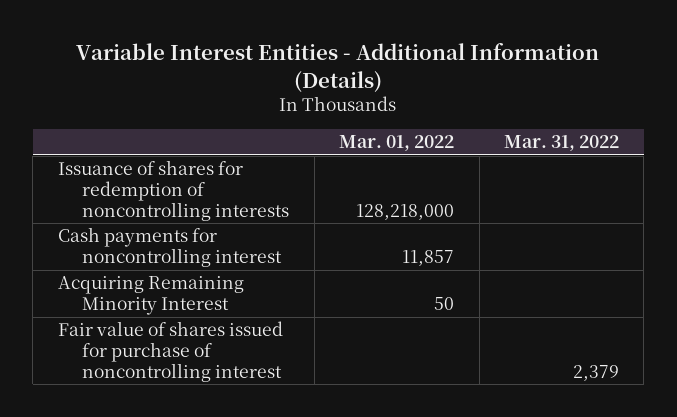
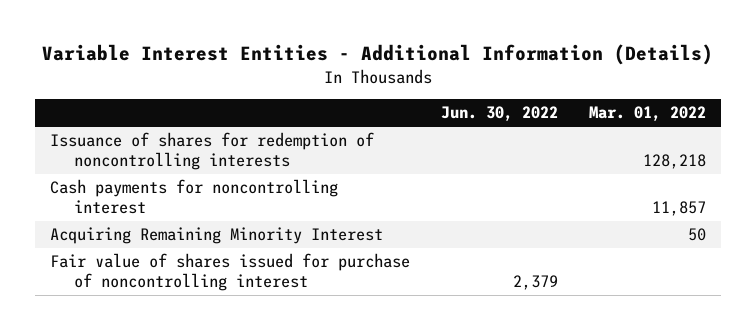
- | Mar. 01, 2022 | Mar. 31, 2022
+ | Jun. 30, 2022 | Mar. 01, 2022
- Issuance of shares for redemption of noncontrolling interests | 128,218,000 |
+ Issuance of shares for redemption of noncontrolling interests | | 128,218

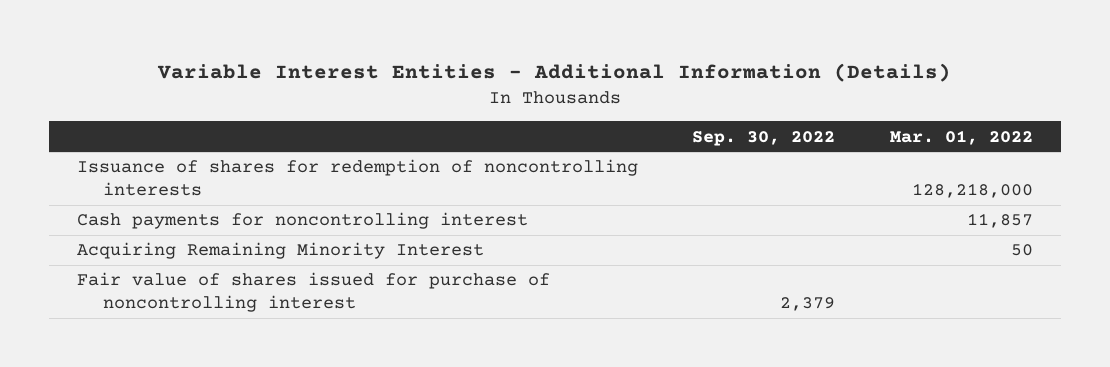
- | Jun. 30, 2022 | Mar. 01, 2022
+ | Sep. 30, 2022 | Mar. 01, 2022
- Issuance of shares for redemption of noncontrolling interests | | 128,218
+ Issuance of shares for redemption of noncontrolling interests | | 128,218,000

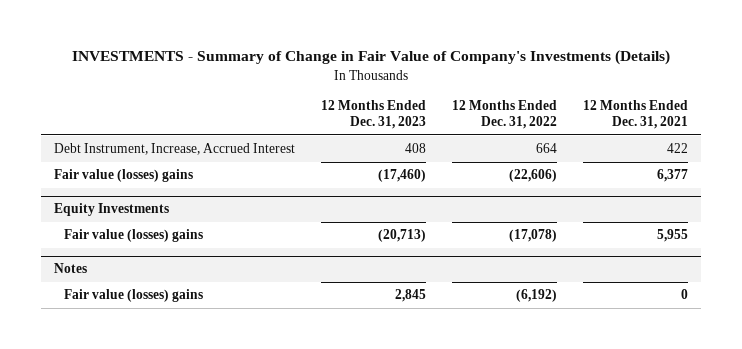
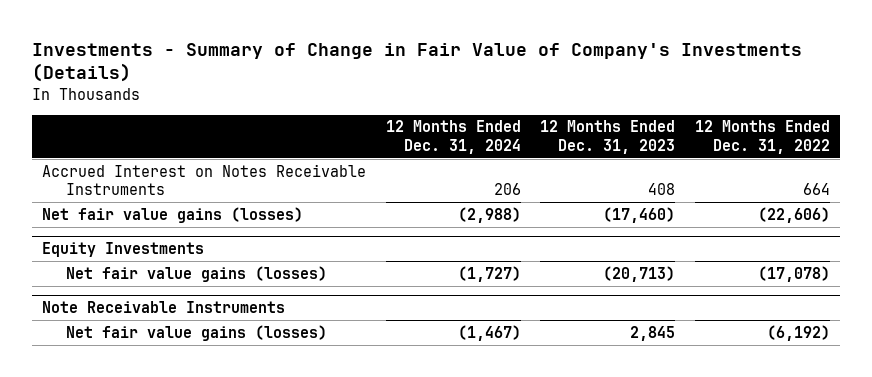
- INVESTMENTS - Summary of Change in Fair Value of Company's Investments (Details)
+ Investments - Summary of Change in Fair Value of Company's Investments (Details)
- | 12 Months Ended Dec. 31, 2023 | 12 Months Ended Dec. 31, 2022 | 12 Months Ended Dec. 31, 2021
+ | 12 Months Ended Dec. 31, 2024 | 12 Months Ended Dec. 31, 2023 | 12 Months Ended Dec. 31, 2022
- Debt Instrument, Increase, Accrued Interest | 408 | 664 | 422
- Fair value (losses) gains | (17,460) | (22,606) | 6,377
+ Accrued Interest on Notes Receivable Instruments | 206 | 408 | 664
+ Net fair value gains (losses) | (2,988) | (17,460) | (22,606)
@ Equity Investments
- Fair value (losses) gains | (20,713) | (17,078) | 5,955
- Notes
- Fair value (losses) gains | 2,845 | (6,192) | 0
@ Equity Investments
+ Net fair value gains (losses) | (1,727) | (20,713) | (17,078)
+ Note Receivable Instruments
+ Net fair value gains (losses) | (1,467) | 2,845 | (6,192)

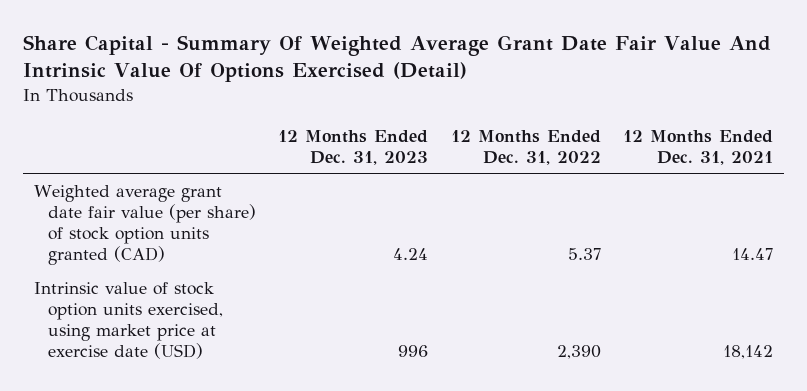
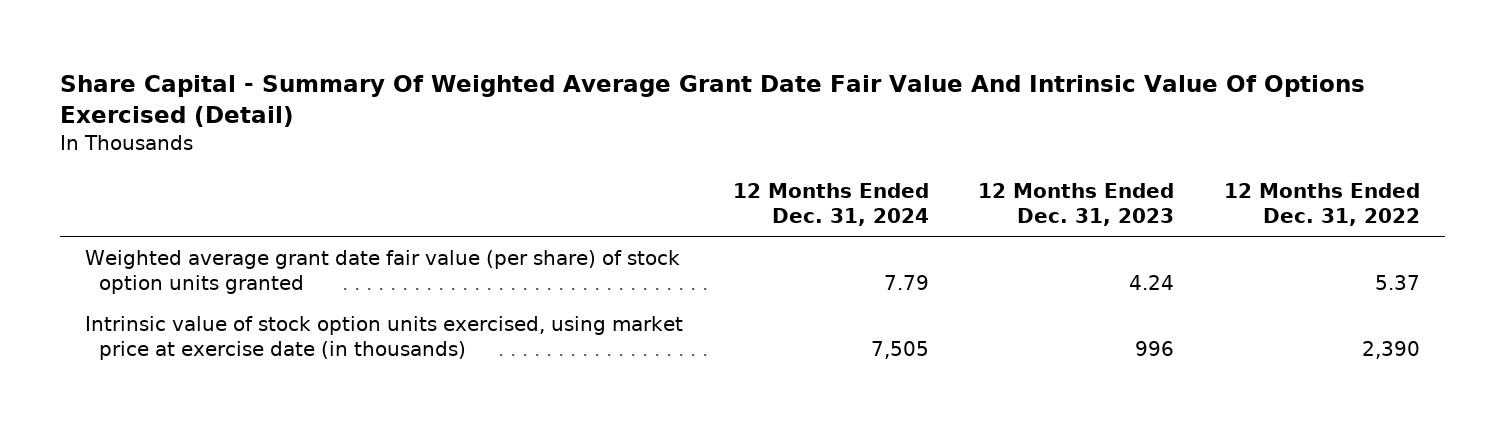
- | 12 Months Ended Dec. 31, 2023 | 12 Months Ended Dec. 31, 2022 | 12 Months Ended Dec. 31, 2021
+ | 12 Months Ended Dec. 31, 2024 | 12 Months Ended Dec. 31, 2023 | 12 Months Ended Dec. 31, 2022
- Weighted average grant date fair value (per share) of stock option units granted (CAD) | 4.24 | 5.37 | 14.47
- Intrinsic value of stock option units exercised, using market price at exercise date (USD) | 996 | 2,390 | 18,142
+ Weighted average grant date fair value (per share) of stock option units granted | 7.79 | 4.24 | 5.37
+ Intrinsic value of stock option units exercised, using market price at exercise date (in thousands) | 7,505 | 996 | 2,390

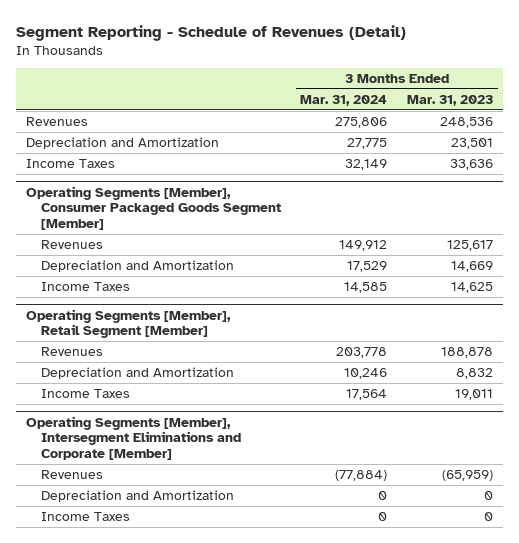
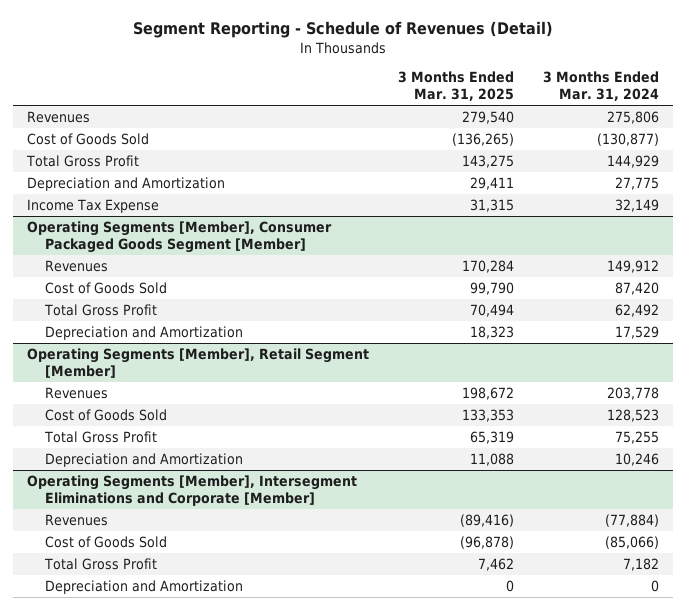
- | 3 Months Ended Mar. 31, 2024 | 3 Months Ended Mar. 31, 2023
+ | 3 Months Ended Mar. 31, 2025 | 3 Months Ended Mar. 31, 2024
+ Cost of Goods Sold | (136,265) | (130,877)
+ Total Gross Profit | 143,275 | 144,929
- Income Taxes | 32,149 | 33,636
+ Income Tax Expense | 31,315 | 32,149
@ Operating Segments [Member], Consumer Packaged Goods Segment [Member]
+ Cost of Goods Sold | 99,790 | 87,420
+ Total Gross Profit | 70,494 | 62,492
- Income Taxes | 14,585 | 14,625
@ Operating Segments [Member], Retail Segment [Member]
+ Cost of Goods Sold | 133,353 | 128,523
+ Total Gross Profit | 65,319 | 75,255
- Income Taxes | 17,564 | 19,011
@ Operating Segments [Member], Intersegment Eliminations and Corporate [Member]
+ Cost of Goods Sold | (96,878) | (85,066)
+ Total Gross Profit | 7,462 | 7,182
- Income Taxes | 0 | 0

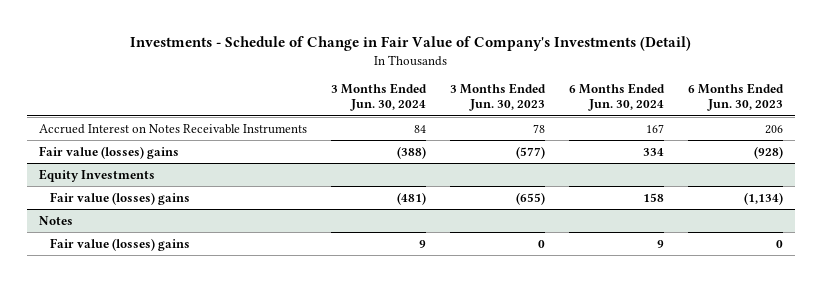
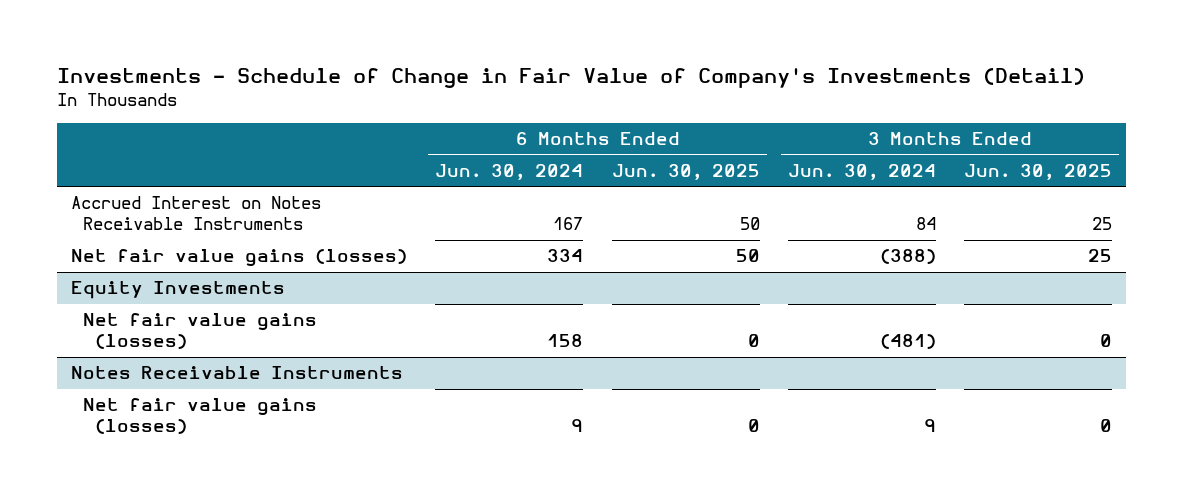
- | 3 Months Ended Jun. 30, 2024 | 3 Months Ended Jun. 30, 2023 | 6 Months Ended Jun. 30, 2024 | 6 Months Ended Jun. 30, 2023
+ | 6 Months Ended Jun. 30, 2024 | 6 Months Ended Jun. 30, 2025 | 3 Months Ended Jun. 30, 2024 | 3 Months Ended Jun. 30, 2025
- Fair value (losses) gains | (388) | (577) | 334 | (928)
+ Net fair value gains (losses) | 334 | 50 | (388) | 25
@ Equity Investments
- Fair value (losses) gains | (481) | (655) | 158 | (1,134)
- Notes
- Fair value (losses) gains | 9 | 0 | 9 | 0
@ Equity Investments
+ Net fair value gains (losses) | 158 | 0 | (481) | 0
+ Notes Receivable Instruments
+ Net fair value gains (losses) | 9 | 0 | 9 | 0

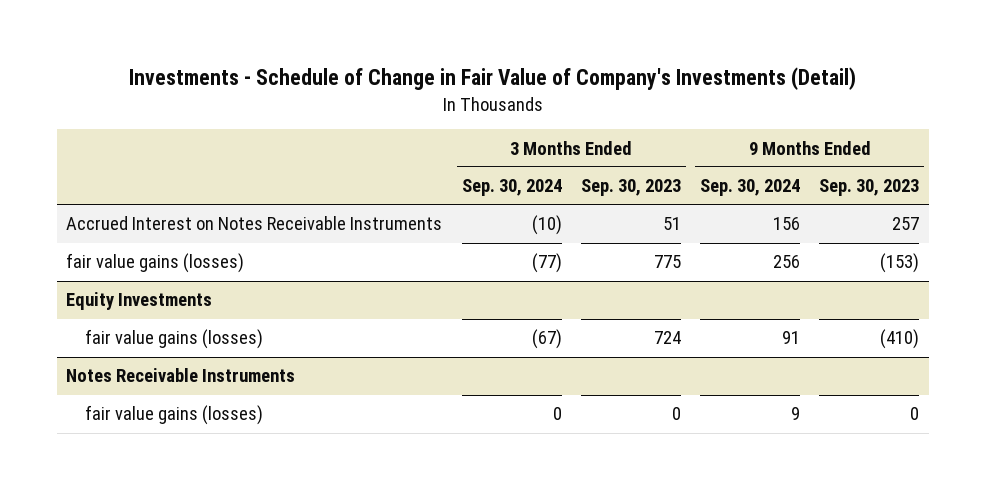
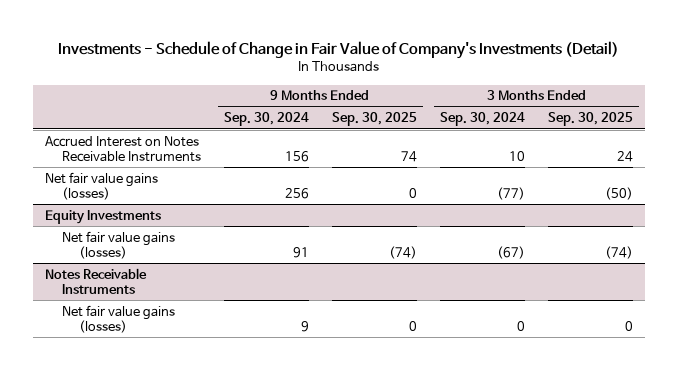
- | 3 Months Ended Sep. 30, 2024 | 3 Months Ended Sep. 30, 2023 | 9 Months Ended Sep. 30, 2024 | 9 Months Ended Sep. 30, 2023
+ | 9 Months Ended Sep. 30, 2024 | 9 Months Ended Sep. 30, 2025 | 3 Months Ended Sep. 30, 2024 | 3 Months Ended Sep. 30, 2025
- Accrued Interest on Notes Receivable Instruments | (10) | 51 | 156 | 257
- fair value gains (losses) | (77) | 775 | 256 | (153)
+ Accrued Interest on Notes Receivable Instruments | 156 | 74 | 10 | 24
+ Net fair value gains (losses) | 256 | 0 | (77) | (50)
@ Equity Investments
- fair value gains (losses) | (67) | 724 | 91 | (410)
+ Net fair value gains (losses) | 91 | (74) | (67) | (74)
@ Notes Receivable Instruments
- fair value gains (losses) | 0 | 0 | 9 | 0
+ Net fair value gains (losses) | 9 | 0 | 0 | 0

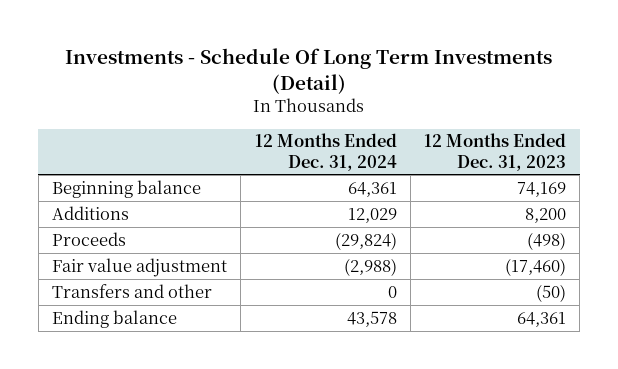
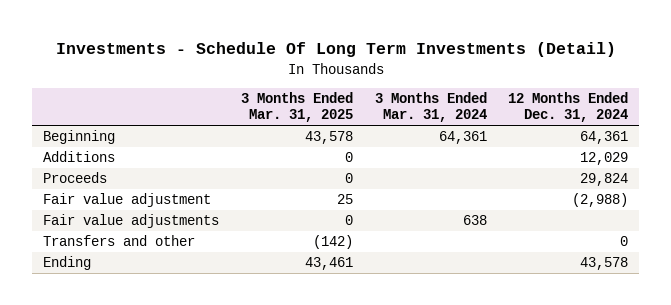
- | 12 Months Ended Dec. 31, 2024 | 12 Months Ended Dec. 31, 2023
+ | 3 Months Ended Mar. 31, 2025 | 3 Months Ended Mar. 31, 2024 | 12 Months Ended Dec. 31, 2024
- Beginning balance | 64,361 | 74,169
+ Beginning | 43,578 | 64,361 | 64,361
- Proceeds | (29,824) | (498)
+ Proceeds | 0 | | 29,824
+ Fair value adjustments | 0 | 638 |
- Ending balance | 43,578 | 64,361
+ Ending | 43,461 | | 43,578

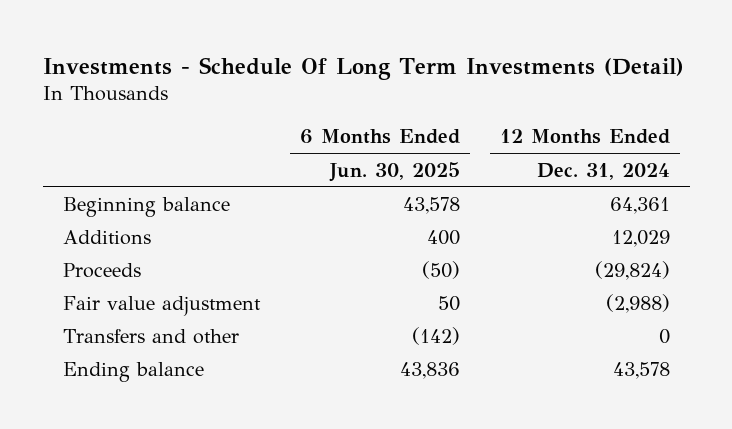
- | 3 Months Ended Mar. 31, 2025 | 3 Months Ended Mar. 31, 2024 | 12 Months Ended Dec. 31, 2024
+ | 6 Months Ended Jun. 30, 2025 | 12 Months Ended Dec. 31, 2024
- Beginning | 43,578 | 64,361 | 64,361
+ Beginning balance | 43,578 | 64,361
- Proceeds | 0 | | 29,824
+ Proceeds | (50) | (29,824)
- Fair value adjustments | 0 | 638 |
- Ending | 43,461 | | 43,578
+ Ending balance | 43,836 | 43,578

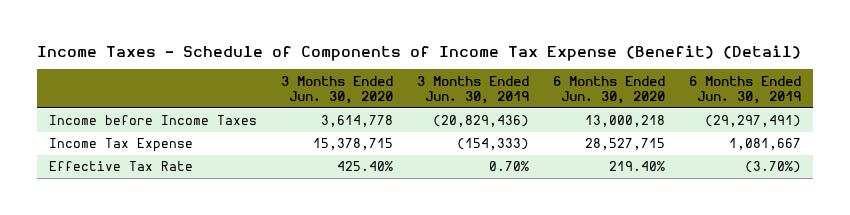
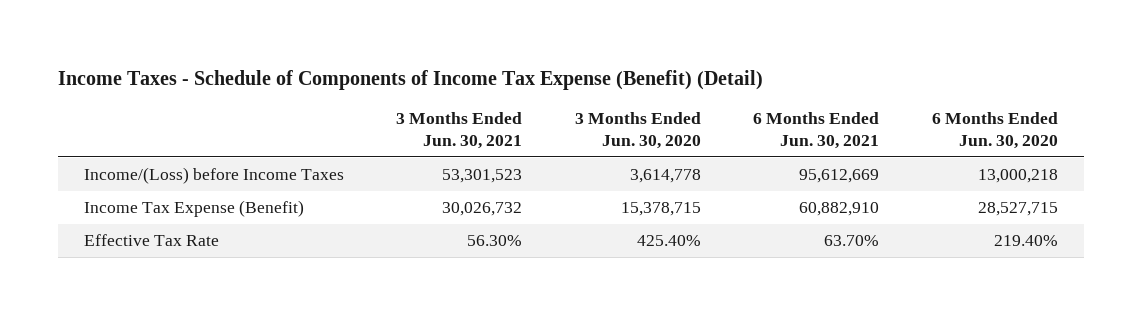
- | 3 Months Ended Jun. 30, 2020 | 3 Months Ended Jun. 30, 2019 | 6 Months Ended Jun. 30, 2020 | 6 Months Ended Jun. 30, 2019
+ | 3 Months Ended Jun. 30, 2021 | 3 Months Ended Jun. 30, 2020 | 6 Months Ended Jun. 30, 2021 | 6 Months Ended Jun. 30, 2020
- Income before Income Taxes | 3,614,778 | (20,829,436) | 13,000,218 | (29,297,491)
- Income Tax Expense | 15,378,715 | (154,333) | 28,527,715 | 1,081,667
+ Income/(Loss) before Income Taxes | 53,301,523 | 3,614,778 | 95,612,669 | 13,000,218
+ Income Tax Expense (Benefit) | 30,026,732 | 15,378,715 | 60,882,910 | 28,527,715

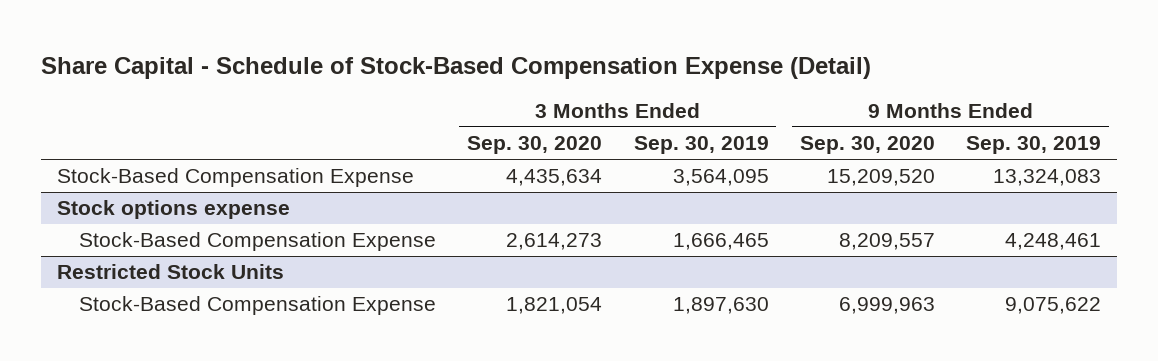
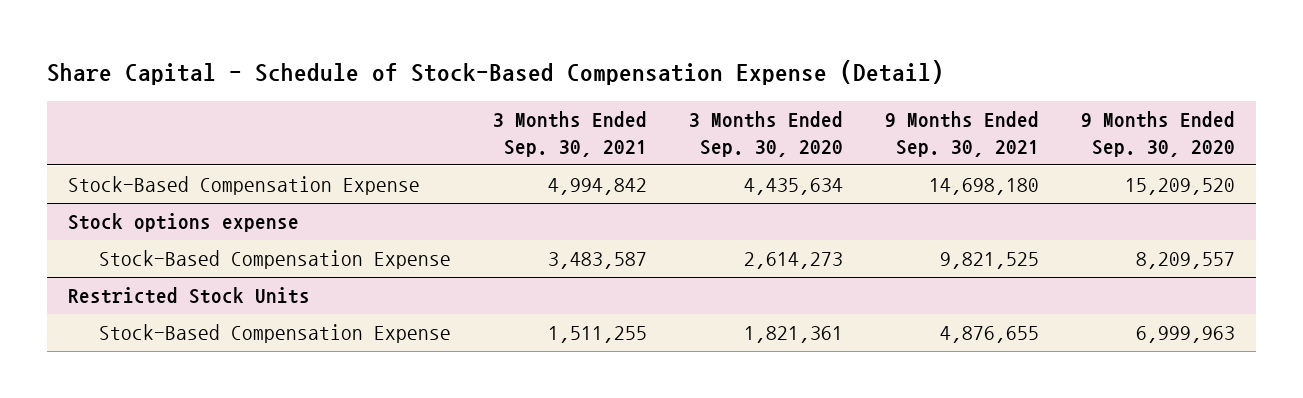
- | 3 Months Ended Sep. 30, 2020 | 3 Months Ended Sep. 30, 2019 | 9 Months Ended Sep. 30, 2020 | 9 Months Ended Sep. 30, 2019
+ | 3 Months Ended Sep. 30, 2021 | 3 Months Ended Sep. 30, 2020 | 9 Months Ended Sep. 30, 2021 | 9 Months Ended Sep. 30, 2020
@ Restricted Stock Units
- Stock-Based Compensation Expense | 1,821,054 | 1,897,630 | 6,999,963 | 9,075,622
+ Stock-Based Compensation Expense | 1,511,255 | 1,821,361 | 4,876,655 | 6,999,963

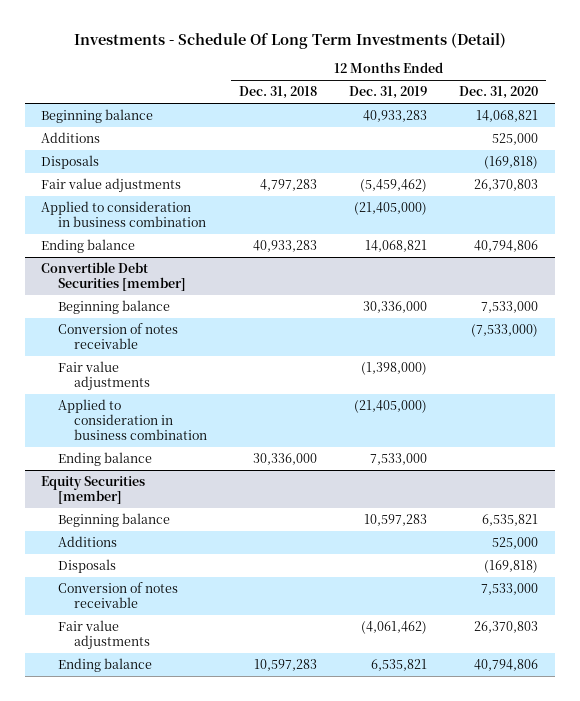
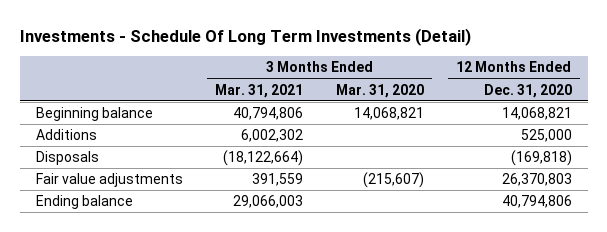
- | 12 Months Ended Dec. 31, 2018 | 12 Months Ended Dec. 31, 2019 | 12 Months Ended Dec. 31, 2020
+ | 3 Months Ended Mar. 31, 2021 | 3 Months Ended Mar. 31, 2020 | 12 Months Ended Dec. 31, 2020
- Applied to consideration in business combination | | (21,405,000) |
- Convertible Debt Securities [member]
- Beginning balance | | 30,336,000 | 7,533,000
- Conversion of notes receivable | | | (7,533,000)
- Fair value adjustments | | (1,398,000) |
- Applied to consideration in business combination | | (21,405,000) |
- Ending balance | 30,336,000 | 7,533,000 |
- Equity Securities [member]
- Beginning balance | | 10,597,283 | 6,535,821
- Additions | | | 525,000
- Disposals | | | (169,818)
- Conversion of notes receivable | | | 7,533,000
- Fair value adjustments | | (4,061,462) | 26,370,803
- Ending balance | 10,597,283 | 6,535,821 | 40,794,806

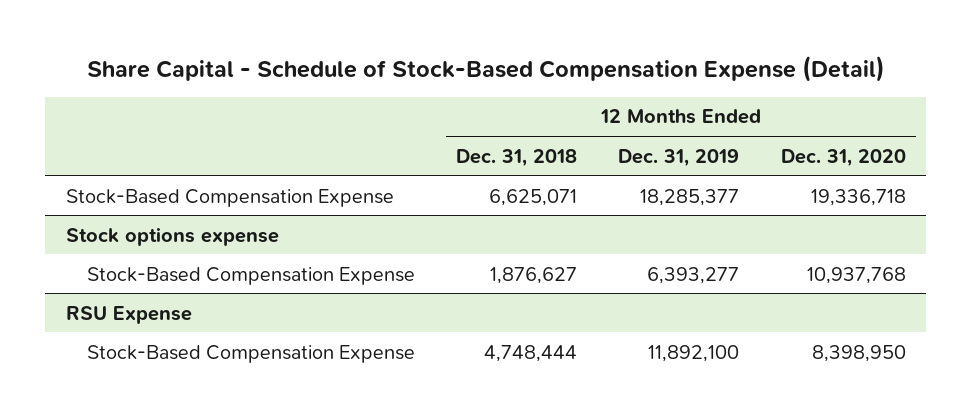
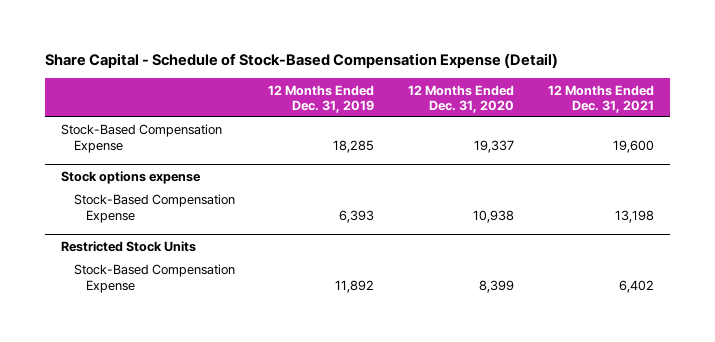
- | 12 Months Ended Dec. 31, 2018 | 12 Months Ended Dec. 31, 2019 | 12 Months Ended Dec. 31, 2020
+ | 12 Months Ended Dec. 31, 2019 | 12 Months Ended Dec. 31, 2020 | 12 Months Ended Dec. 31, 2021
- Stock-Based Compensation Expense | 6,625,071 | 18,285,377 | 19,336,718
+ Stock-Based Compensation Expense | 18,285 | 19,337 | 19,600
@ Stock options expense
- Stock-Based Compensation Expense | 1,876,627 | 6,393,277 | 10,937,768
- RSU Expense
- Stock-Based Compensation Expense | 4,748,444 | 11,892,100 | 8,398,950
@ Stock options expense
+ Stock-Based Compensation Expense | 6,393 | 10,938 | 13,198
+ Restricted Stock Units
+ Stock-Based Compensation Expense | 11,892 | 8,399 | 6,402

